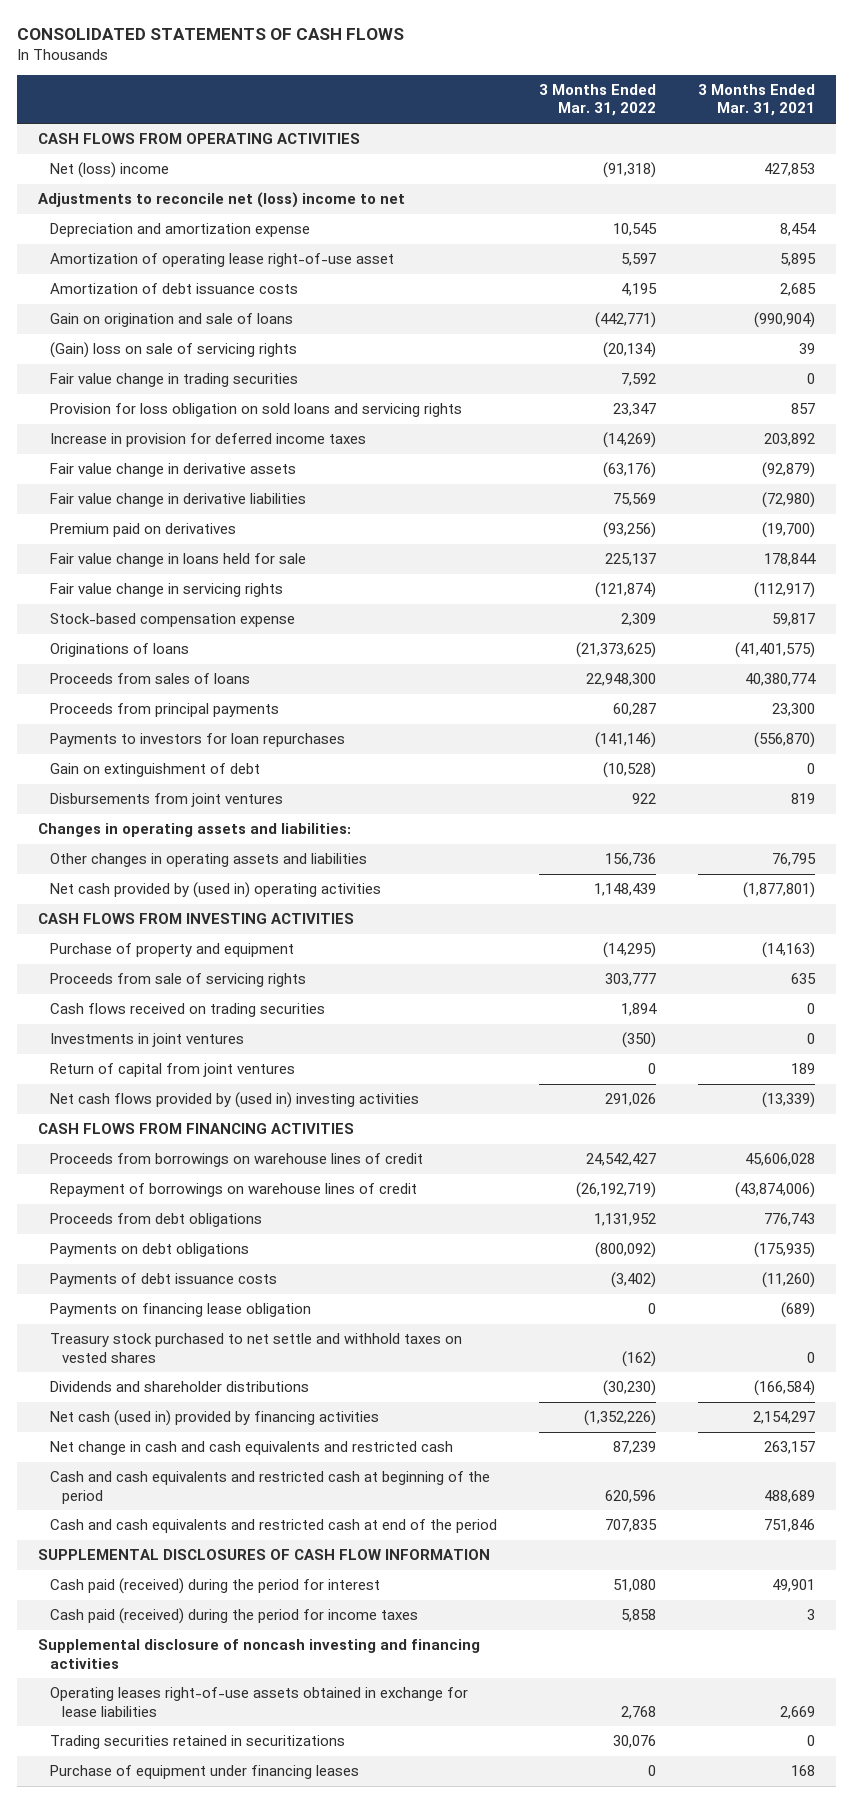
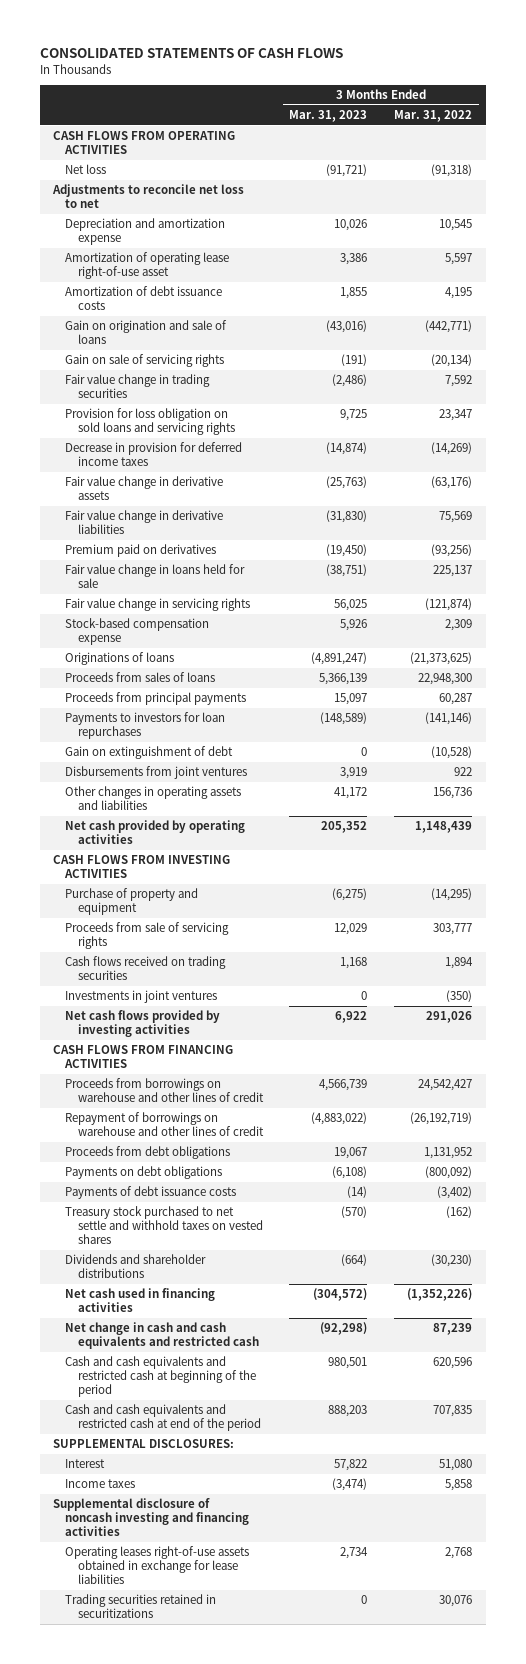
- | 3 Months Ended Mar. 31, 2022 | 3 Months Ended Mar. 31, 2021
+ | 3 Months Ended Mar. 31, 2023 | 3 Months Ended Mar. 31, 2022
- Net (loss) income | (91,318) | 427,853
- Adjustments to reconcile net (loss) income to net
+ Net loss | (91,721) | (91,318)
+ Adjustments to reconcile net loss to net
- (Gain) loss on sale of servicing rights | (20,134) | 39
+ Gain on sale of servicing rights | (191) | (20,134)
- Increase in provision for deferred income taxes | (14,269) | 203,892
+ Decrease in provision for deferred income taxes | (14,874) | (14,269)
- Changes in operating assets and liabilities:
- Net cash provided by (used in) operating activities | 1,148,439 | (1,877,801)
+ Net cash provided by operating activities | 205,352 | 1,148,439
- Return of capital from joint ventures | 0 | 189
- Net cash flows provided by (used in) investing activities | 291,026 | (13,339)
+ Net cash flows provided by investing activities | 6,922 | 291,026
- Proceeds from borrowings on warehouse lines of credit | 24,542,427 | 45,606,028
- Repayment of borrowings on warehouse lines of credit | (26,192,719) | (43,874,006)
+ Proceeds from borrowings on warehouse and other lines of credit | 4,566,739 | 24,542,427
+ Repayment of borrowings on warehouse and other lines of credit | (4,883,022) | (26,192,719)
- Payments on financing lease obligation | 0 | (689)
- Net cash (used in) provided by financing activities | (1,352,226) | 2,154,297
+ Net cash used in financing activities | (304,572) | (1,352,226)
- SUPPLEMENTAL DISCLOSURES OF CASH FLOW INFORMATION
- Cash paid (received) during the period for interest | 51,080 | 49,901
- Cash paid (received) during the period for income taxes | 5,858 | 3
+ SUPPLEMENTAL DISCLOSURES:
+ Interest | 57,822 | 51,080
+ Income taxes | (3,474) | 5,858
- Purchase of equipment under financing leases | 0 | 168

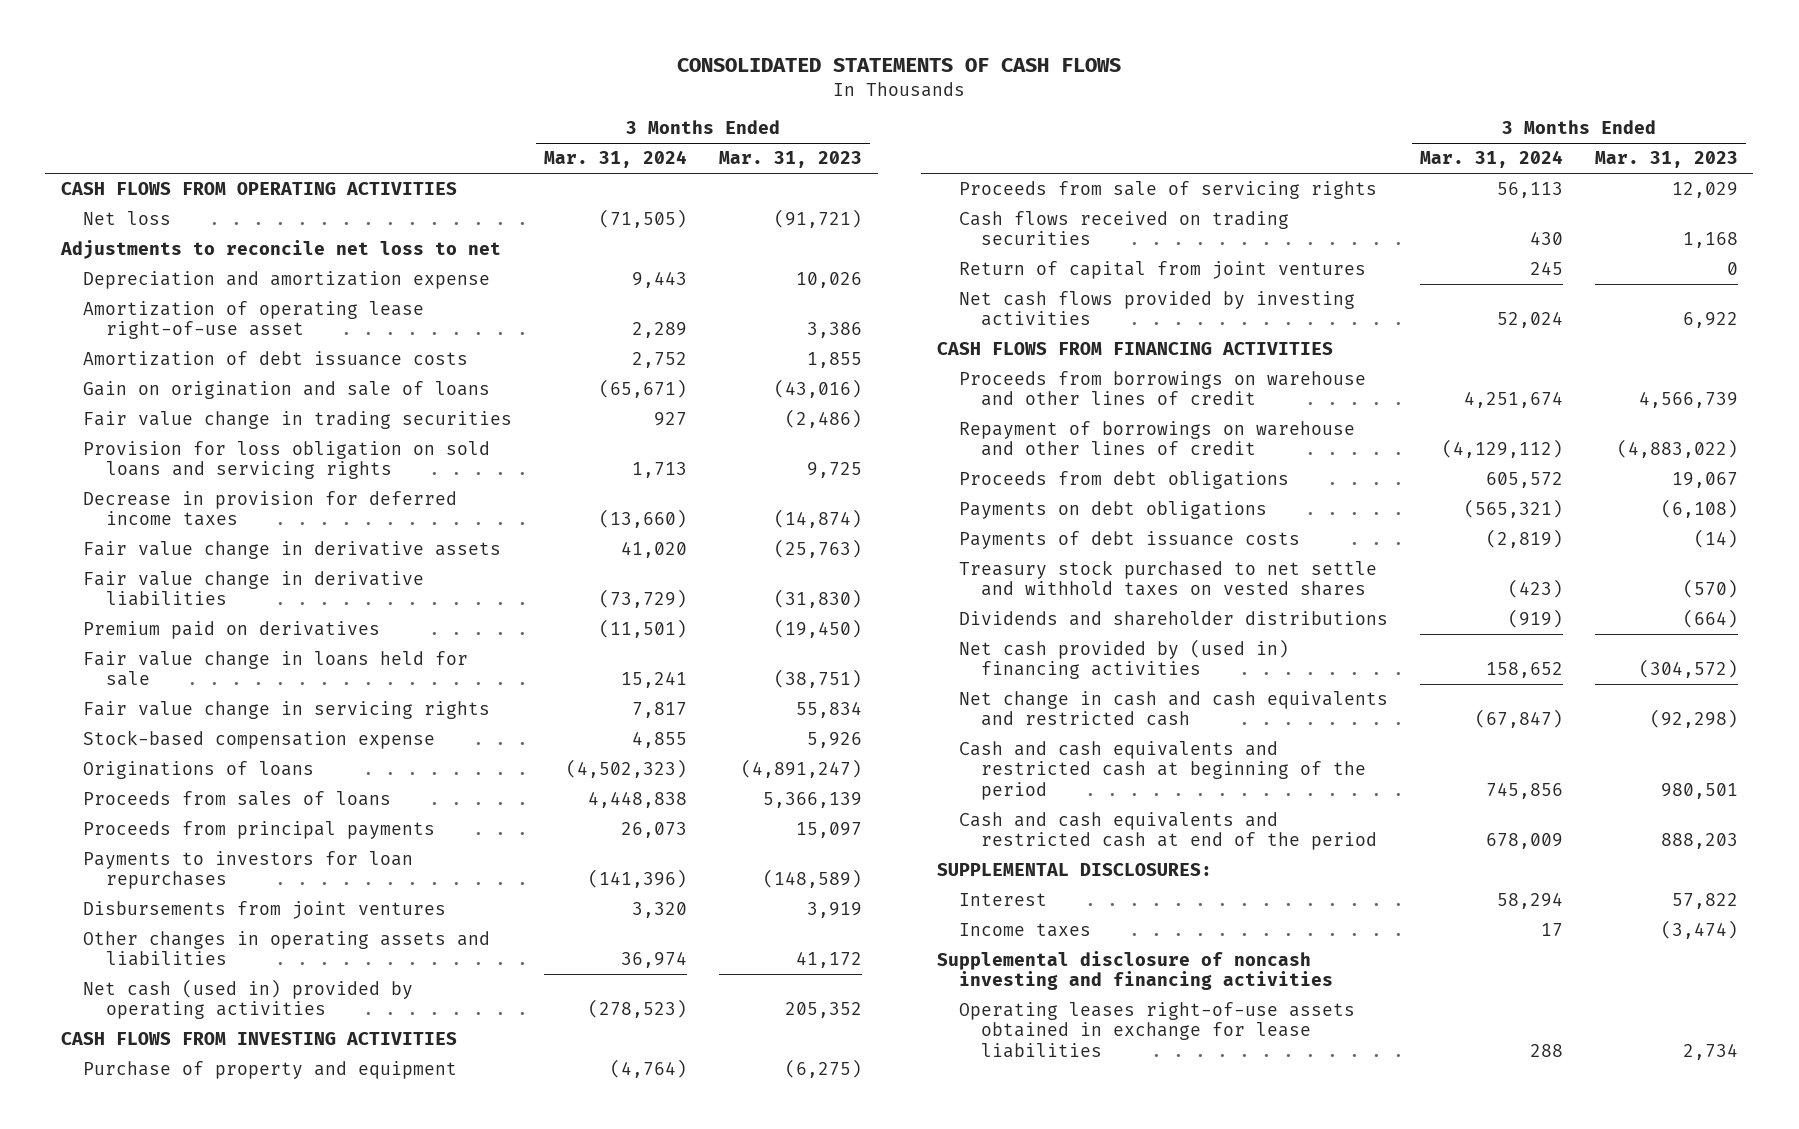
- | 3 Months Ended Mar. 31, 2023 | 3 Months Ended Mar. 31, 2022
+ | 3 Months Ended Mar. 31, 2024 | 3 Months Ended Mar. 31, 2023
- Gain on sale of servicing rights | (191) | (20,134)
- Fair value change in servicing rights | 56,025 | (121,874)
+ Fair value change in servicing rights | 7,817 | 55,834
- Gain on extinguishment of debt | 0 | (10,528)
- Net cash provided by operating activities | 205,352 | 1,148,439
+ Net cash (used in) provided by operating activities | (278,523) | 205,352
- Investments in joint ventures | 0 | (350)
+ Return of capital from joint ventures | 245 | 0
- Net cash used in financing activities | (304,572) | (1,352,226)
+ Net cash provided by (used in) financing activities | 158,652 | (304,572)
- Trading securities retained in securitizations | 0 | 30,076

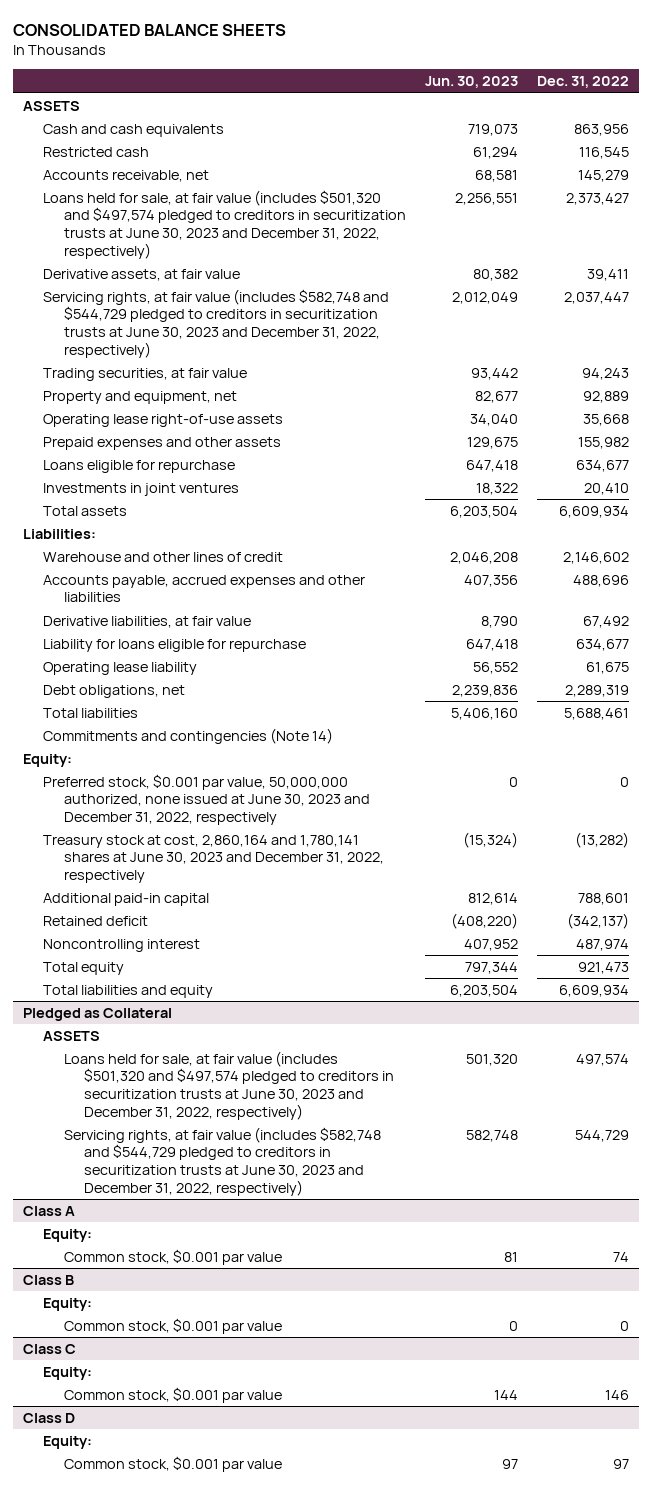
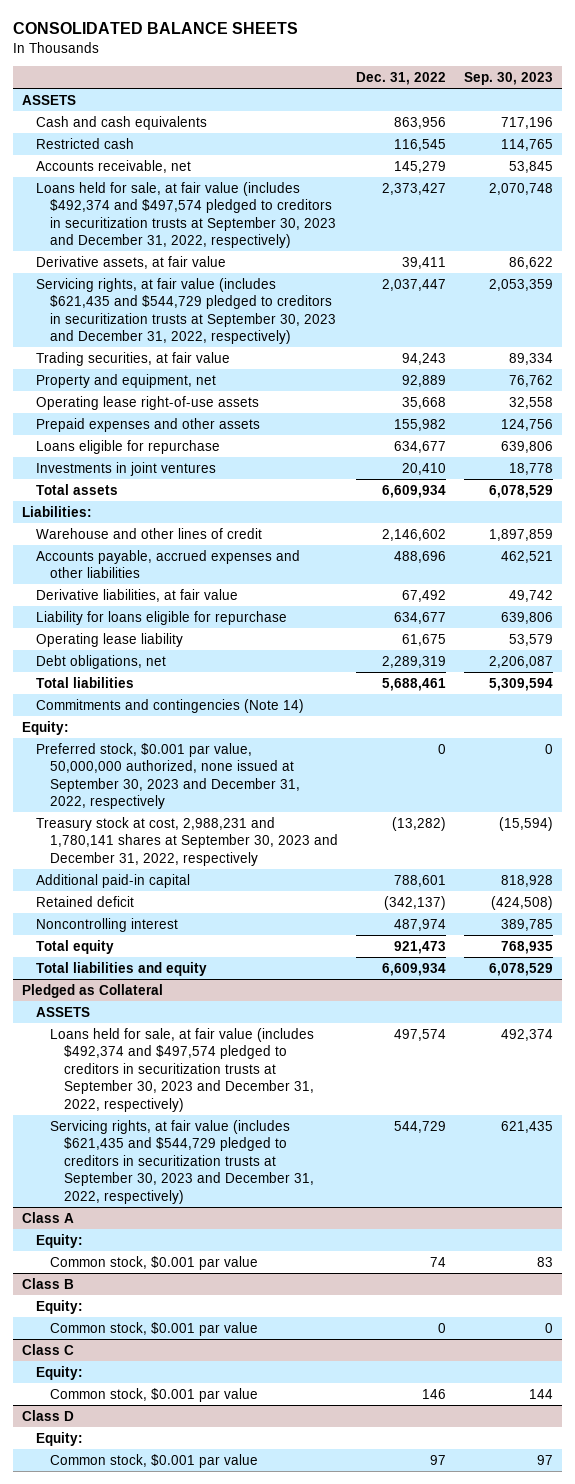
- | Jun. 30, 2023 | Dec. 31, 2022
+ | Dec. 31, 2022 | Sep. 30, 2023
- Loans held for sale, at fair value (includes $501,320 and $497,574 pledged to creditors in securitization trusts at June 30, 2023 and December 31, 2022, respectively) | 2,256,551 | 2,373,427
+ Loans held for sale, at fair value (includes $492,374 and $497,574 pledged to creditors in securitization trusts at September 30, 2023 and December 31, 2022, respectively) | 2,373,427 | 2,070,748
- Servicing rights, at fair value (includes $582,748 and $544,729 pledged to creditors in securitization trusts at June 30, 2023 and December 31, 2022, respectively) | 2,012,049 | 2,037,447
+ Servicing rights, at fair value (includes $621,435 and $544,729 pledged to creditors in securitization trusts at September 30, 2023 and December 31, 2022, respectively) | 2,037,447 | 2,053,359
- Preferred stock, $0.001 par value, 50,000,000 authorized, none issued at June 30, 2023 and December 31, 2022, respectively | 0 | 0
- Treasury stock at cost, 2,860,164 and 1,780,141 shares at June 30, 2023 and December 31, 2022, respectively | (15,324) | (13,282)
+ Preferred stock, $0.001 par value, 50,000,000 authorized, none issued at September 30, 2023 and December 31, 2022, respectively | 0 | 0
+ Treasury stock at cost, 2,988,231 and 1,780,141 shares at September 30, 2023 and December 31, 2022, respectively | (13,282) | (15,594)
@ Pledged as Collateral
- Loans held for sale, at fair value (includes $501,320 and $497,574 pledged to creditors in securitization trusts at June 30, 2023 and December 31, 2022, respectively) | 501,320 | 497,574
- Servicing rights, at fair value (includes $582,748 and $544,729 pledged to creditors in securitization trusts at June 30, 2023 and December 31, 2022, respectively) | 582,748 | 544,729
+ Loans held for sale, at fair value (includes $492,374 and $497,574 pledged to creditors in securitization trusts at September 30, 2023 and December 31, 2022, respectively) | 497,574 | 492,374
+ Servicing rights, at fair value (includes $621,435 and $544,729 pledged to creditors in securitization trusts at September 30, 2023 and December 31, 2022, respectively) | 544,729 | 621,435

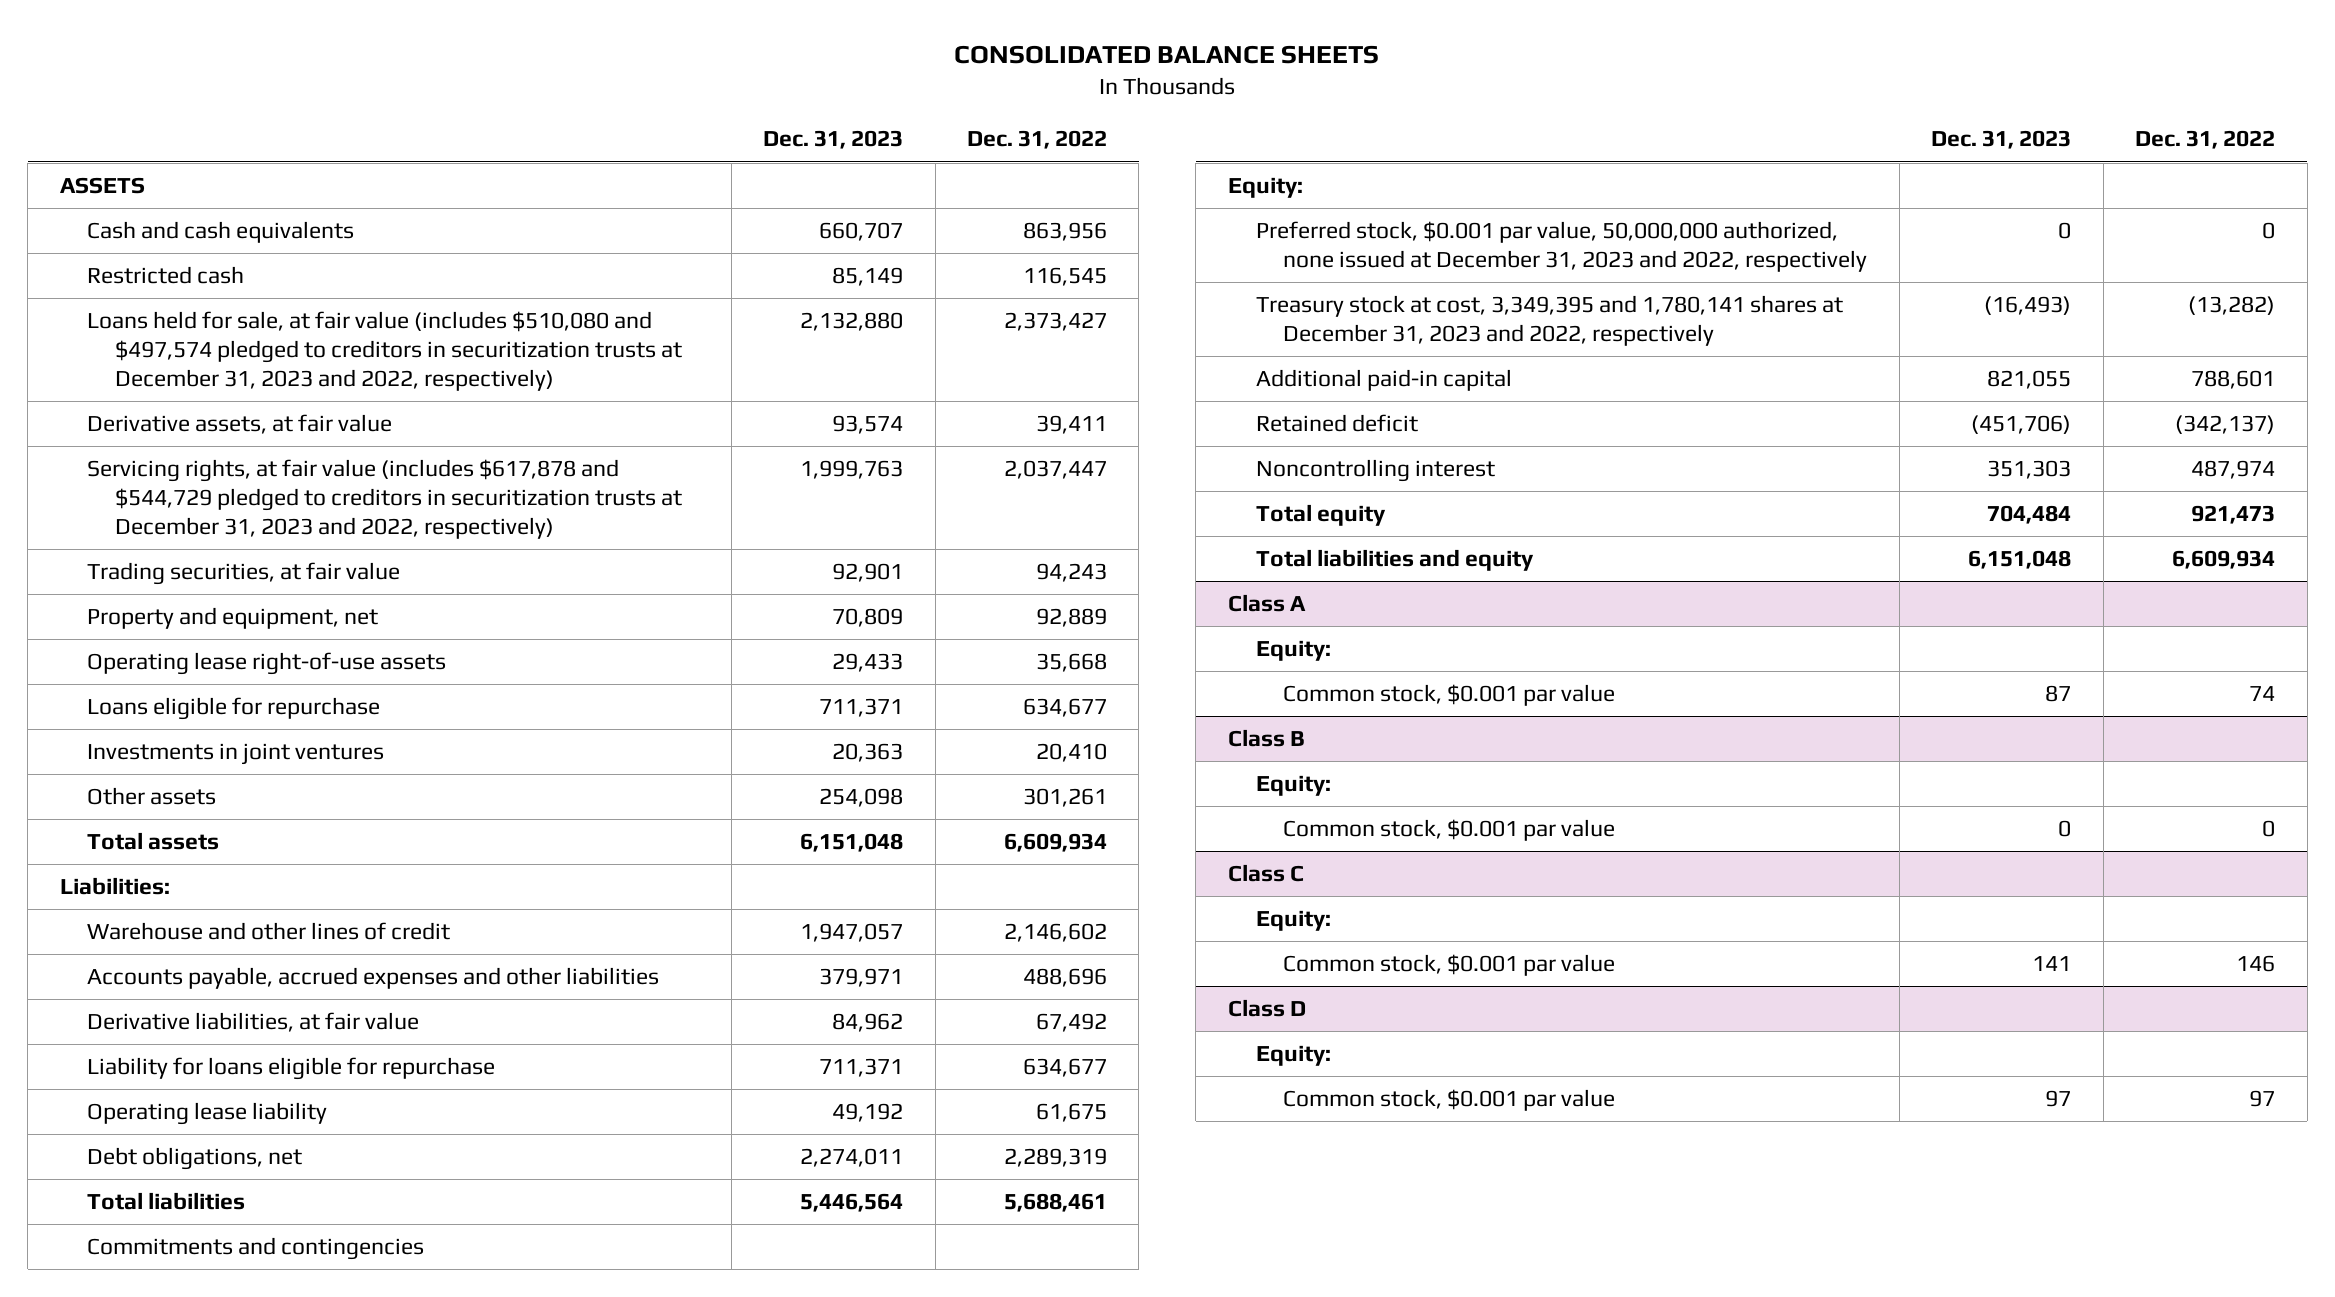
- | Dec. 31, 2022 | Sep. 30, 2023
+ | Dec. 31, 2023 | Dec. 31, 2022
- Accounts receivable, net | 145,279 | 53,845
- Loans held for sale, at fair value (includes $492,374 and $497,574 pledged to creditors in securitization trusts at September 30, 2023 and December 31, 2022, respectively) | 2,373,427 | 2,070,748
+ Loans held for sale, at fair value (includes $510,080 and $497,574 pledged to creditors in securitization trusts at December 31, 2023 and 2022, respectively) | 2,132,880 | 2,373,427
- Servicing rights, at fair value (includes $621,435 and $544,729 pledged to creditors in securitization trusts at September 30, 2023 and December 31, 2022, respectively) | 2,037,447 | 2,053,359
+ Servicing rights, at fair value (includes $617,878 and $544,729 pledged to creditors in securitization trusts at December 31, 2023 and 2022, respectively) | 1,999,763 | 2,037,447
- Prepaid expenses and other assets | 155,982 | 124,756
+ Other assets | 254,098 | 301,261
- Commitments and contingencies (Note 14)
+ Commitments and contingencies
- Preferred stock, $0.001 par value, 50,000,000 authorized, none issued at September 30, 2023 and December 31, 2022, respectively | 0 | 0
- Treasury stock at cost, 2,988,231 and 1,780,141 shares at September 30, 2023 and December 31, 2022, respectively | (13,282) | (15,594)
+ Preferred stock, $0.001 par value, 50,000,000 authorized, none issued at December 31, 2023 and 2022, respectively | 0 | 0
+ Treasury stock at cost, 3,349,395 and 1,780,141 shares at December 31, 2023 and 2022, respectively | (16,493) | (13,282)
- Pledged as Collateral
- ASSETS
- Loans held for sale, at fair value (includes $492,374 and $497,574 pledged to creditors in securitization trusts at September 30, 2023 and December 31, 2022, respectively) | 497,574 | 492,374
- Servicing rights, at fair value (includes $621,435 and $544,729 pledged to creditors in securitization trusts at September 30, 2023 and December 31, 2022, respectively) | 544,729 | 621,435

